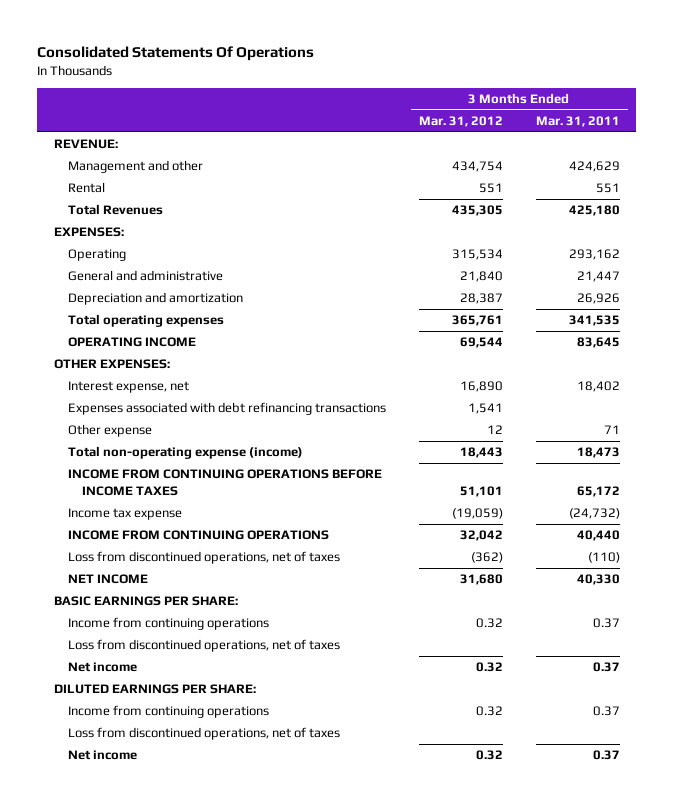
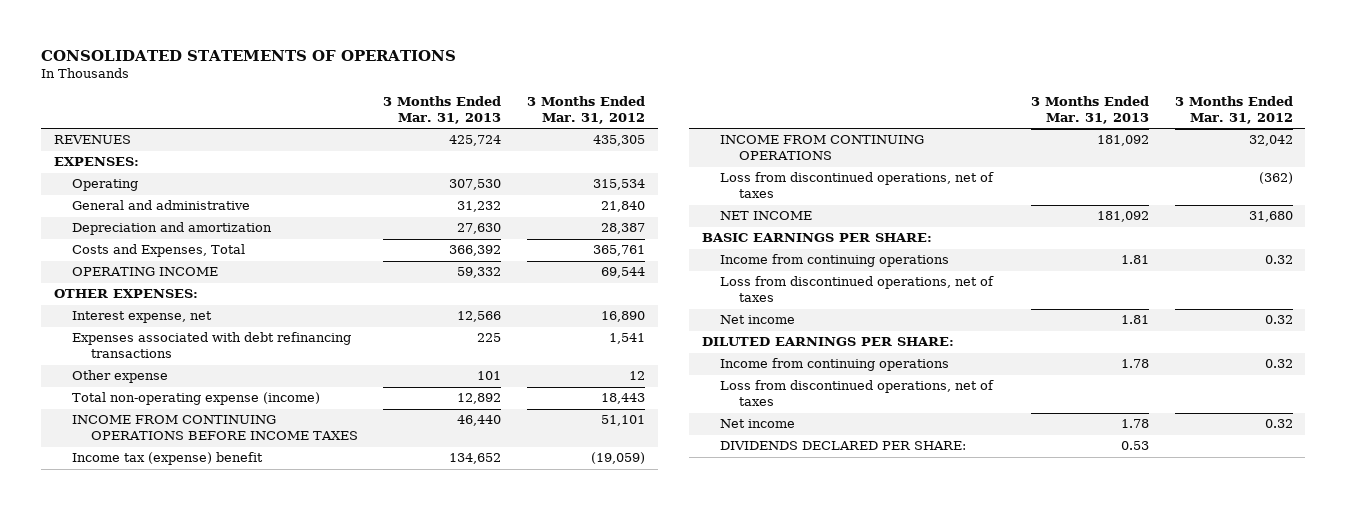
- Consolidated Statements Of Operations
+ CONSOLIDATED STATEMENTS OF OPERATIONS
- | 3 Months Ended Mar. 31, 2012 | 3 Months Ended Mar. 31, 2011
+ | 3 Months Ended Mar. 31, 2013 | 3 Months Ended Mar. 31, 2012
- REVENUE:
- Management and other | 434,754 | 424,629
- Rental | 551 | 551
- Total Revenues | 435,305 | 425,180
+ REVENUES | 425,724 | 435,305
- Total operating expenses | 365,761 | 341,535
+ Costs and Expenses, Total | 366,392 | 365,761
- Income tax expense | (19,059) | (24,732)
+ Income tax (expense) benefit | 134,652 | (19,059)
+ DIVIDENDS DECLARED PER SHARE: | 0.53 |

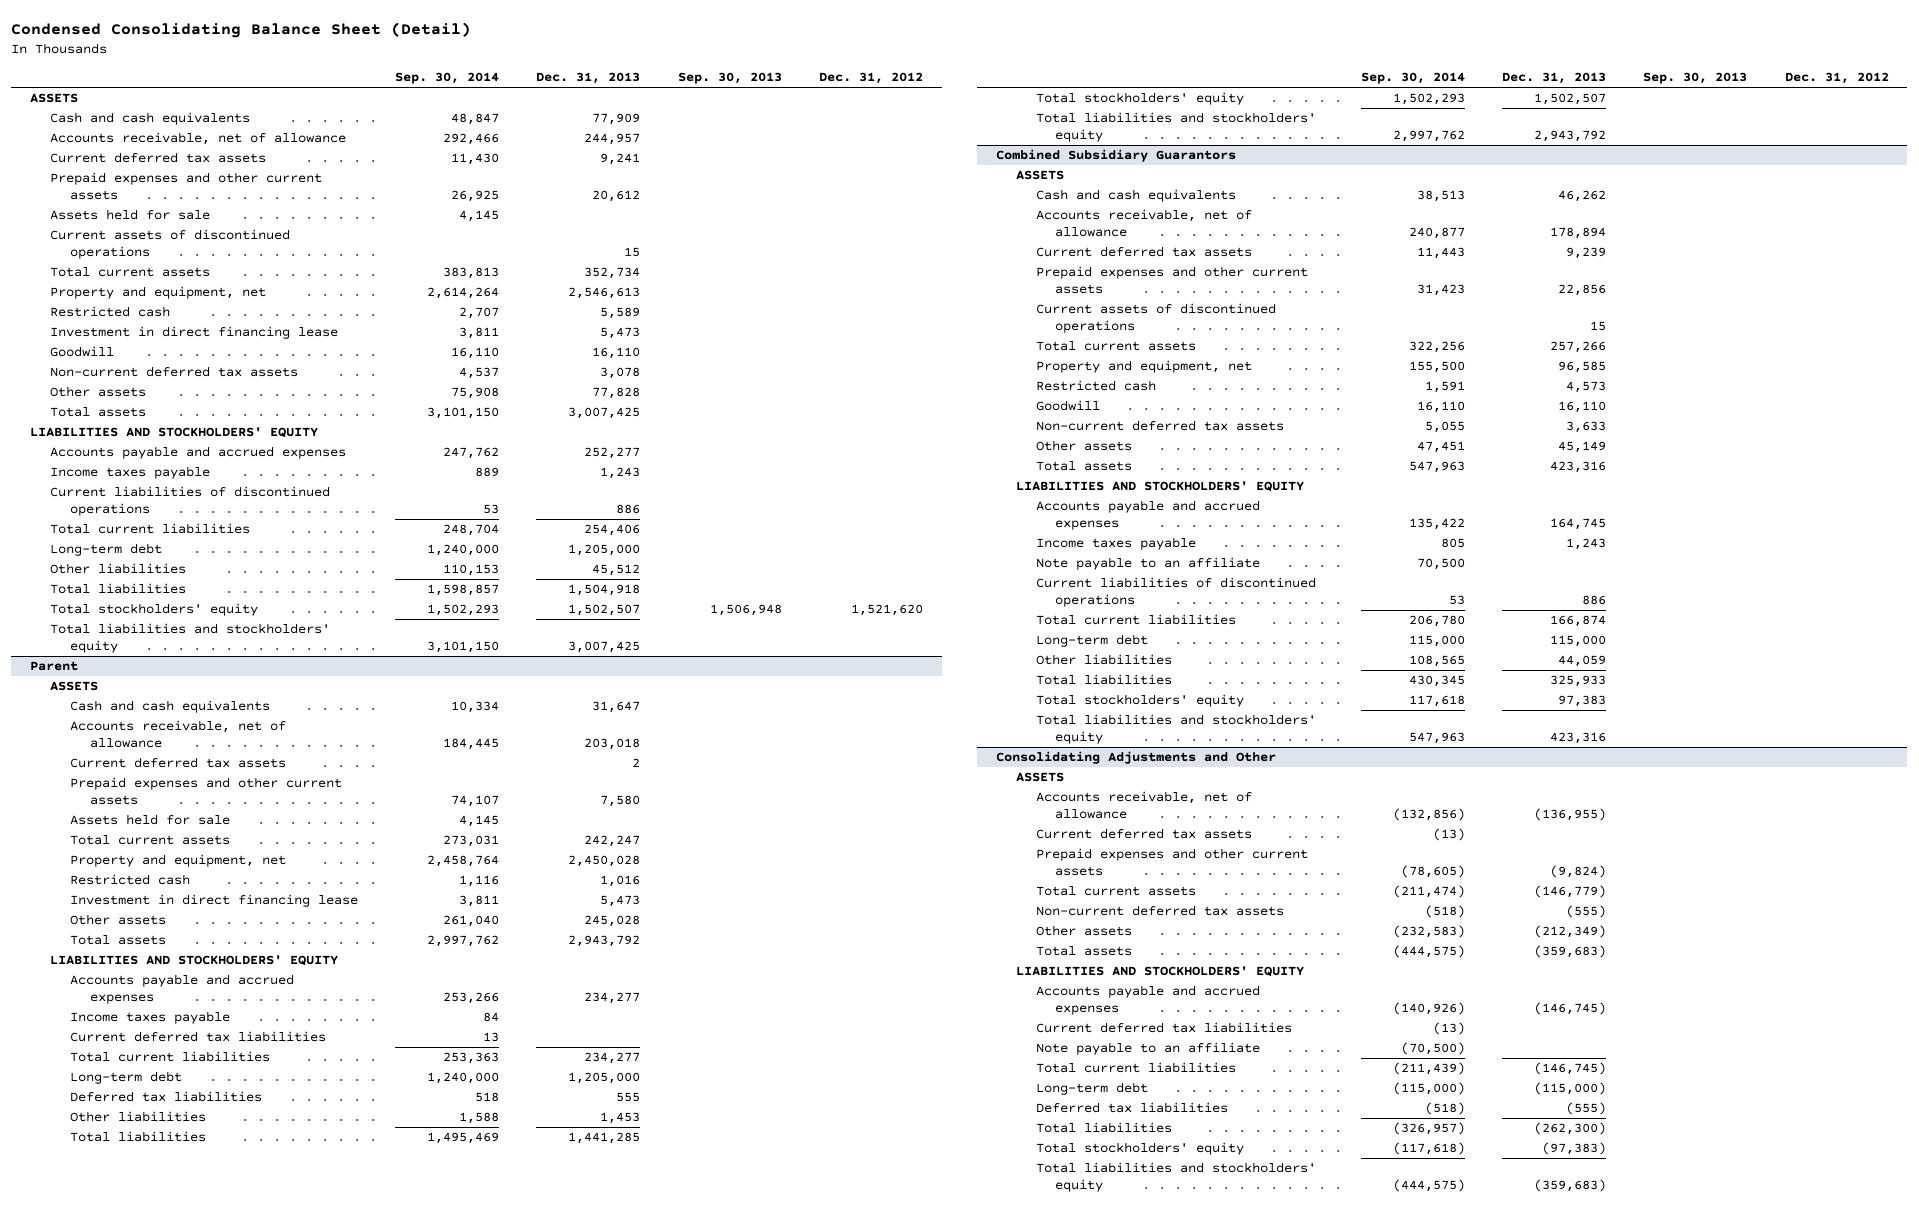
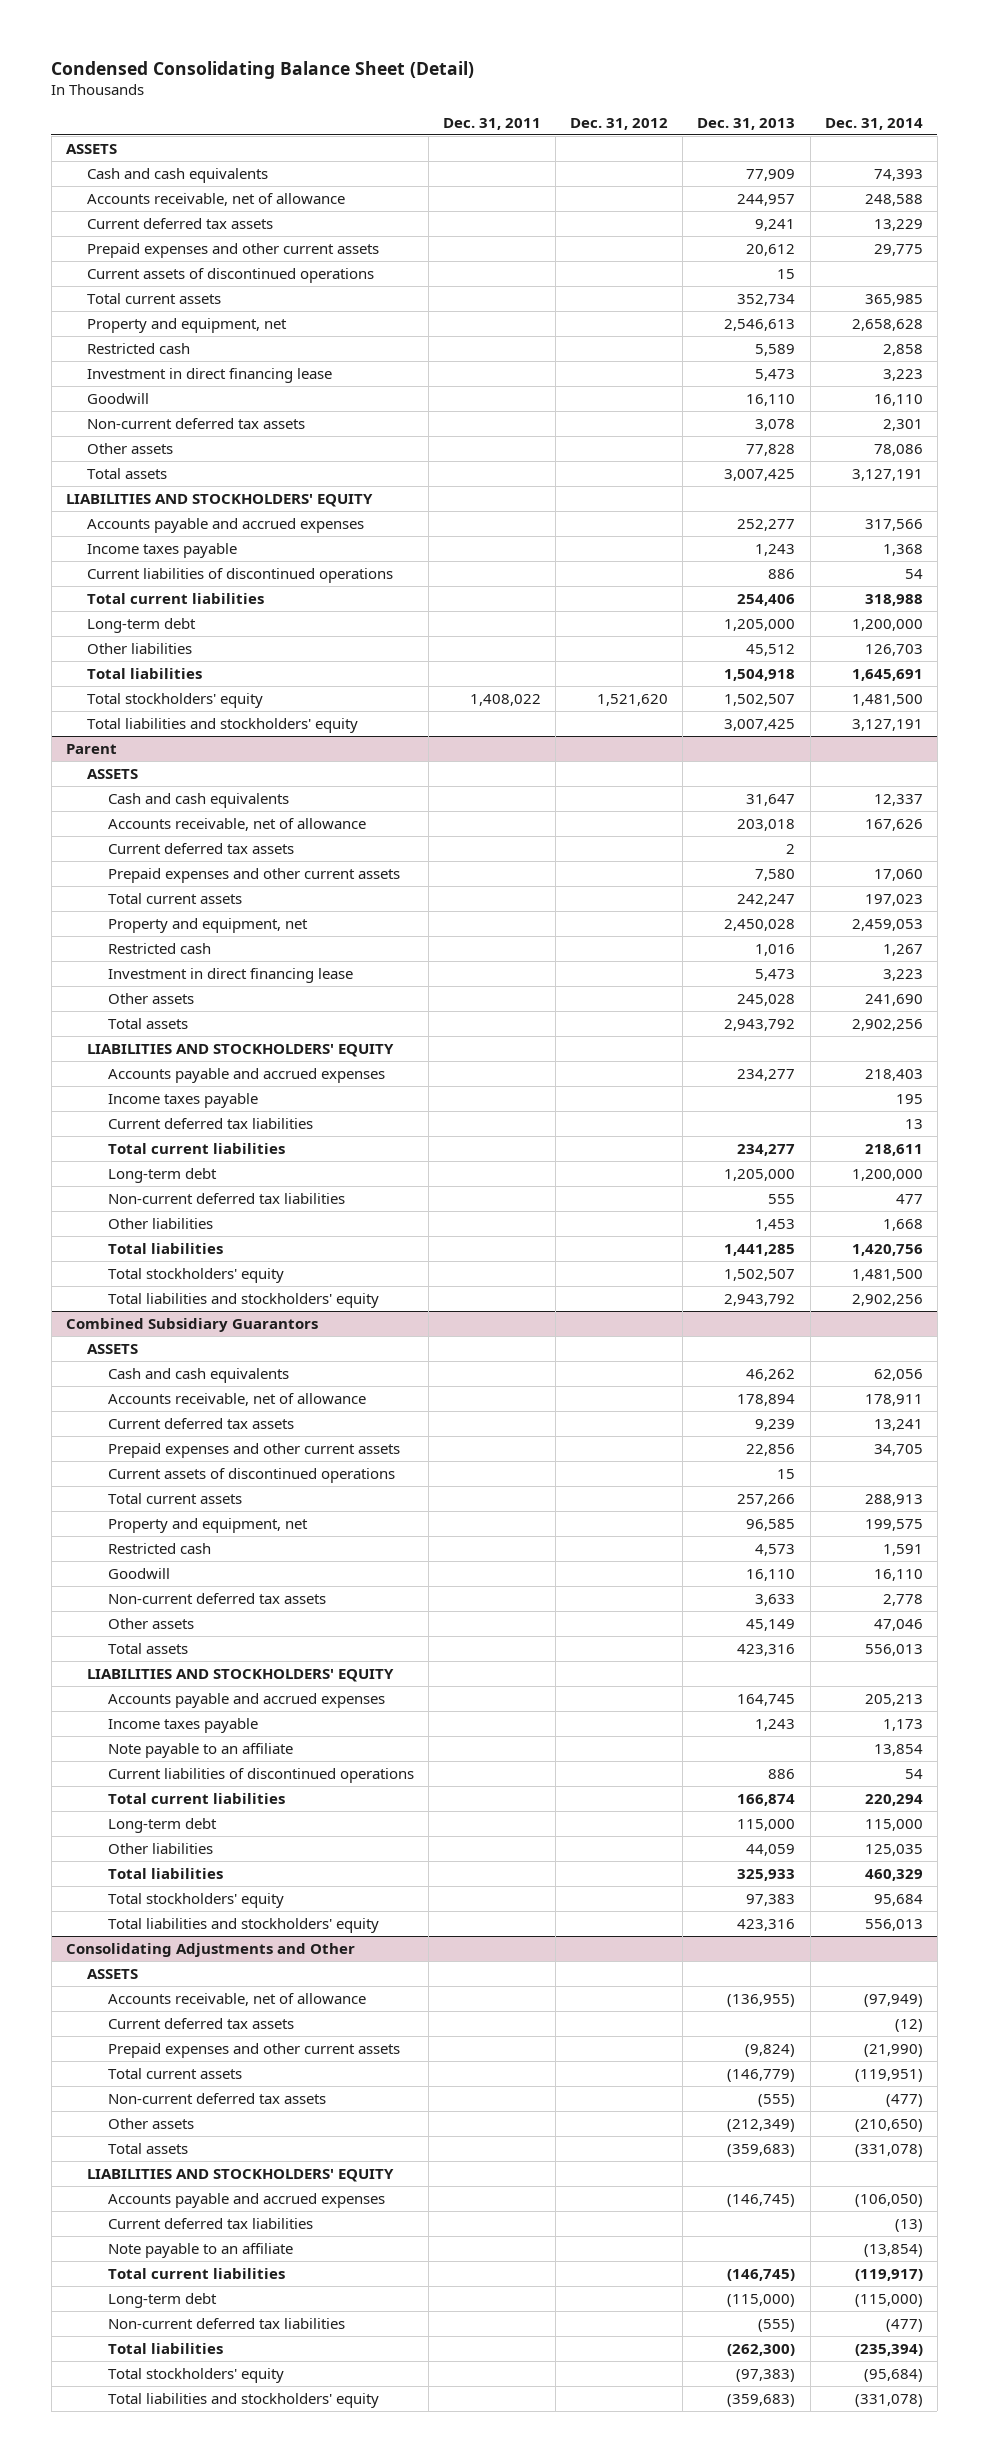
- | Sep. 30, 2014 | Dec. 31, 2013 | Sep. 30, 2013 | Dec. 31, 2012
+ | Dec. 31, 2011 | Dec. 31, 2012 | Dec. 31, 2013 | Dec. 31, 2014
- Assets held for sale | 4,145 | | |
@ Parent
- Assets held for sale | 4,145 | | |
- Deferred tax liabilities | 518 | 555 | |
+ Non-current deferred tax liabilities | | | 555 | 477
@ Consolidating Adjustments and Other
- Deferred tax liabilities | (518) | (555) | |
+ Non-current deferred tax liabilities | | | (555) | (477)

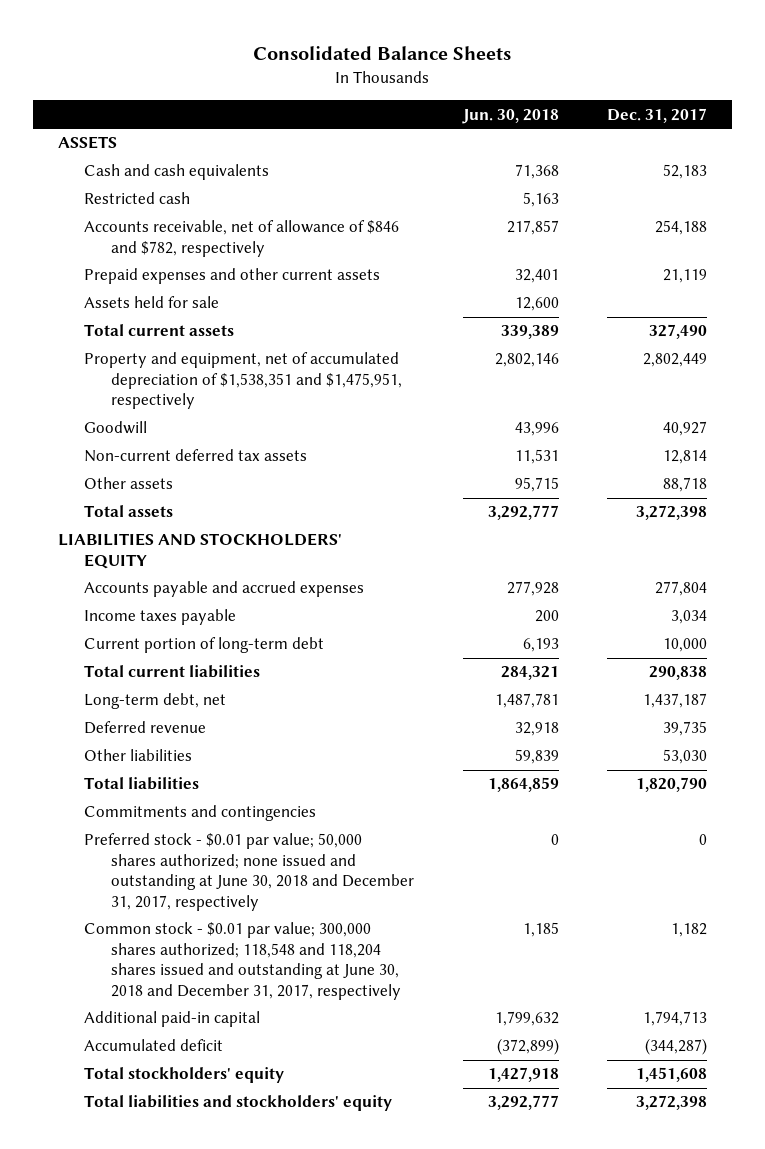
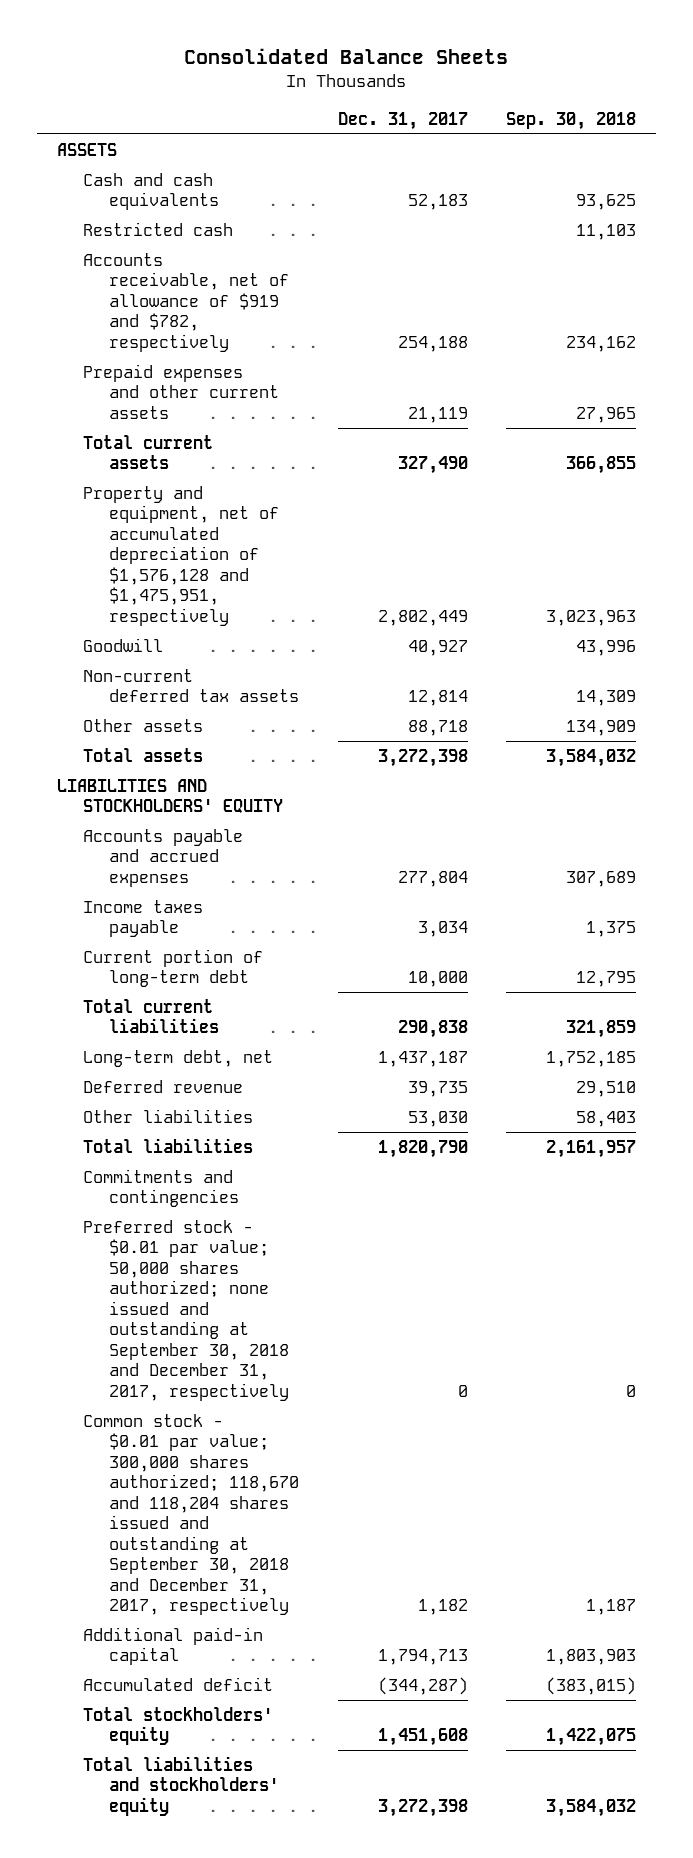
- | Jun. 30, 2018 | Dec. 31, 2017
+ | Dec. 31, 2017 | Sep. 30, 2018
- Accounts receivable, net of allowance of $846 and $782, respectively | 217,857 | 254,188
+ Accounts receivable, net of allowance of $919 and $782, respectively | 254,188 | 234,162
- Assets held for sale | 12,600 |
- Property and equipment, net of accumulated depreciation of $1,538,351 and $1,475,951, respectively | 2,802,146 | 2,802,449
+ Property and equipment, net of accumulated depreciation of $1,576,128 and $1,475,951, respectively | 2,802,449 | 3,023,963
- Preferred stock - $0.01 par value; 50,000 shares authorized; none issued and outstanding at June 30, 2018 and December 31, 2017, respectively | 0 | 0
- Common stock - $0.01 par value; 300,000 shares authorized; 118,548 and 118,204 shares issued and outstanding at June 30, 2018 and December 31, 2017, respectively | 1,185 | 1,182
+ Preferred stock - $0.01 par value; 50,000 shares authorized; none issued and outstanding at September 30, 2018 and December 31, 2017, respectively | 0 | 0
+ Common stock - $0.01 par value; 300,000 shares authorized; 118,670 and 118,204 shares issued and outstanding at September 30, 2018 and December 31, 2017, respectively | 1,182 | 1,187

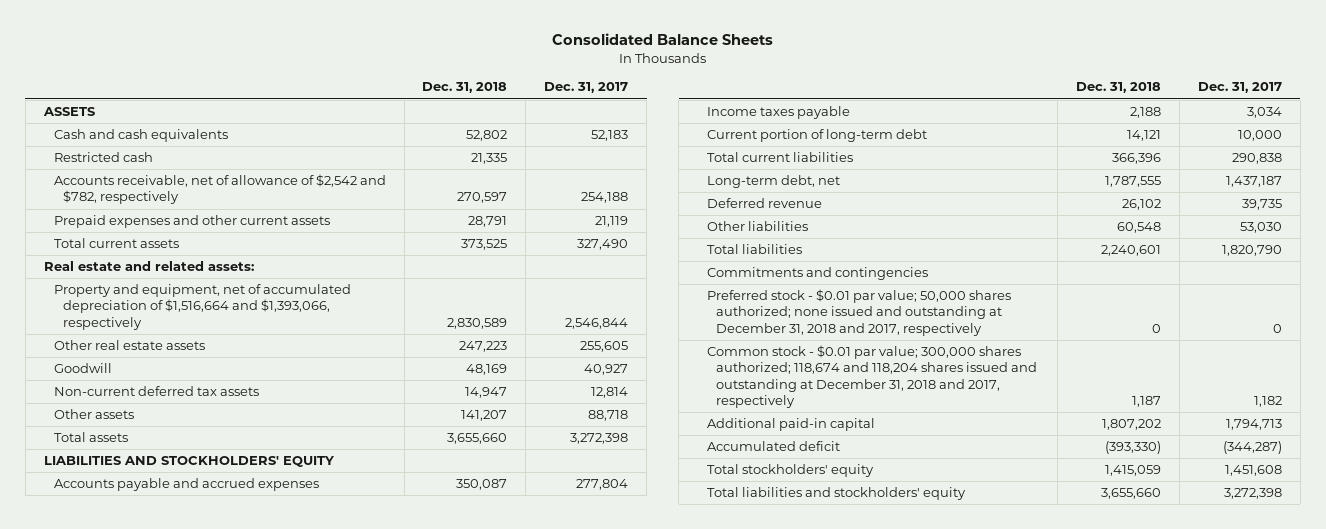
- | Dec. 31, 2017 | Sep. 30, 2018
+ | Dec. 31, 2018 | Dec. 31, 2017
- Accounts receivable, net of allowance of $919 and $782, respectively | 254,188 | 234,162
+ Accounts receivable, net of allowance of $2,542 and $782, respectively | 270,597 | 254,188
- Property and equipment, net of accumulated depreciation of $1,576,128 and $1,475,951, respectively | 2,802,449 | 3,023,963
+ Real estate and related assets:
+ Property and equipment, net of accumulated depreciation of $1,516,664 and $1,393,066, respectively | 2,830,589 | 2,546,844
+ Other real estate assets | 247,223 | 255,605
- Preferred stock - $0.01 par value; 50,000 shares authorized; none issued and outstanding at September 30, 2018 and December 31, 2017, respectively | 0 | 0
- Common stock - $0.01 par value; 300,000 shares authorized; 118,670 and 118,204 shares issued and outstanding at September 30, 2018 and December 31, 2017, respectively | 1,182 | 1,187
+ Preferred stock - $0.01 par value; 50,000 shares authorized; none issued and outstanding at December 31, 2018 and 2017, respectively | 0 | 0
+ Common stock - $0.01 par value; 300,000 shares authorized; 118,674 and 118,204 shares issued and outstanding at December 31, 2018 and 2017, respectively | 1,187 | 1,182

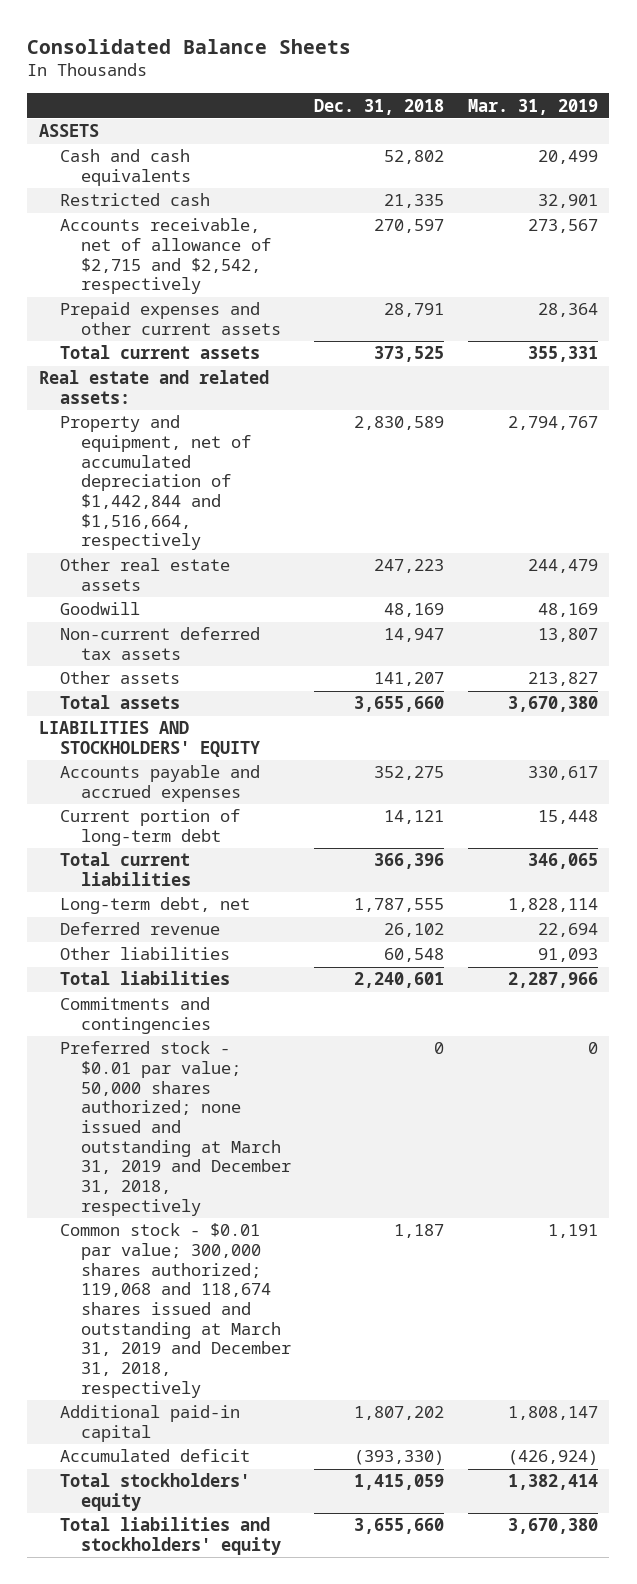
- | Dec. 31, 2018 | Dec. 31, 2017
+ | Dec. 31, 2018 | Mar. 31, 2019
- Accounts receivable, net of allowance of $2,542 and $782, respectively | 270,597 | 254,188
+ Accounts receivable, net of allowance of $2,715 and $2,542, respectively | 270,597 | 273,567
- Property and equipment, net of accumulated depreciation of $1,516,664 and $1,393,066, respectively | 2,830,589 | 2,546,844
+ Property and equipment, net of accumulated depreciation of $1,442,844 and $1,516,664, respectively | 2,830,589 | 2,794,767
- Accounts payable and accrued expenses | 350,087 | 277,804
- Income taxes payable | 2,188 | 3,034
+ Accounts payable and accrued expenses | 352,275 | 330,617
- Preferred stock - $0.01 par value; 50,000 shares authorized; none issued and outstanding at December 31, 2018 and 2017, respectively | 0 | 0
- Common stock - $0.01 par value; 300,000 shares authorized; 118,674 and 118,204 shares issued and outstanding at December 31, 2018 and 2017, respectively | 1,187 | 1,182
+ Preferred stock - $0.01 par value; 50,000 shares authorized; none issued and outstanding at March 31, 2019 and December 31, 2018, respectively | 0 | 0
+ Common stock - $0.01 par value; 300,000 shares authorized; 119,068 and 118,674 shares issued and outstanding at March 31, 2019 and December 31, 2018, respectively | 1,187 | 1,191

